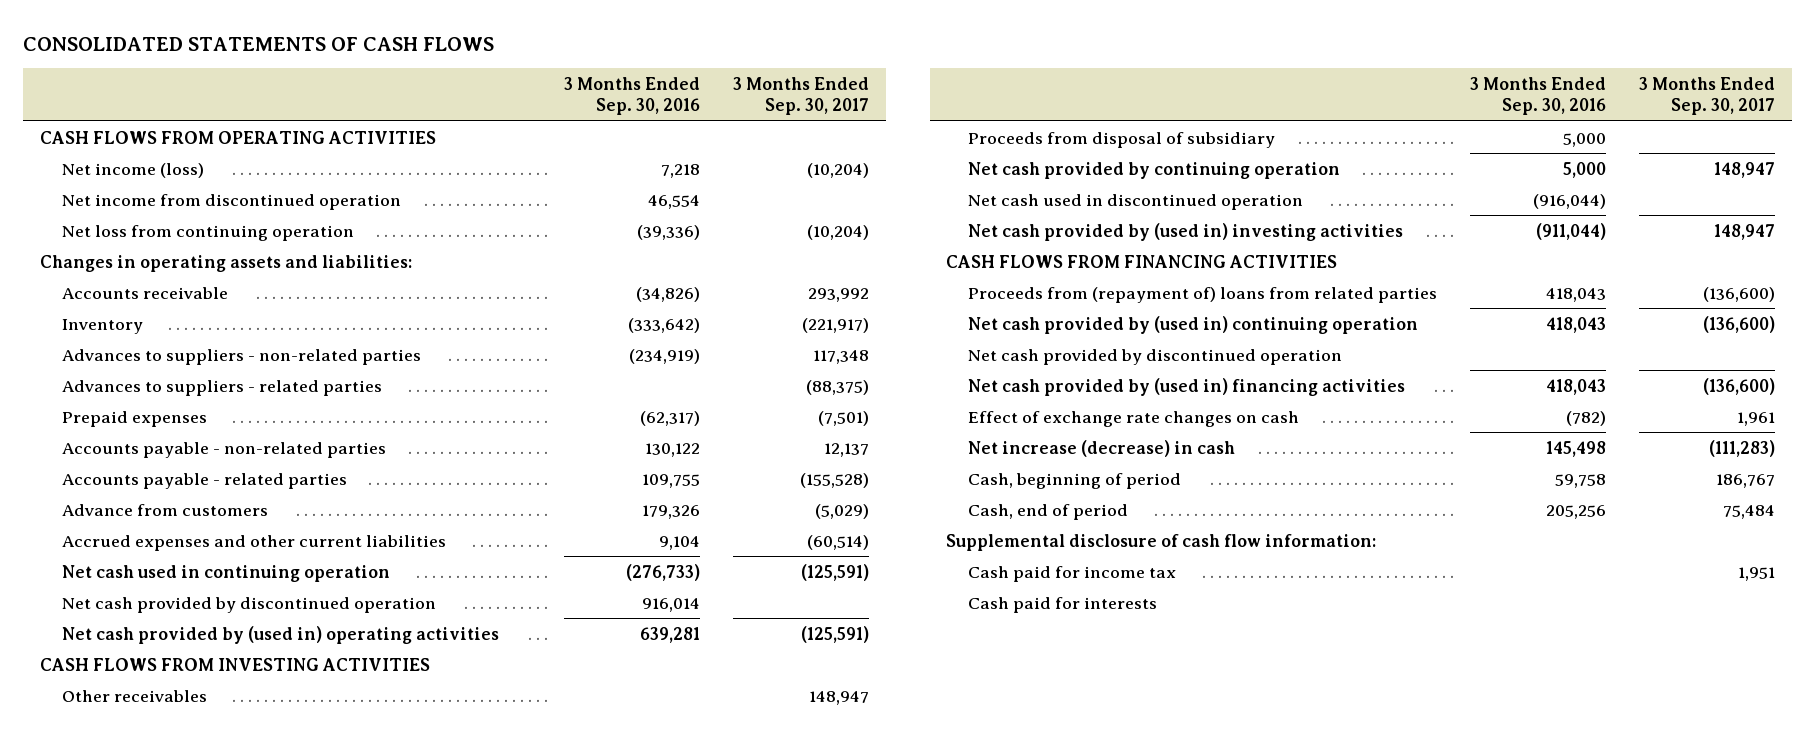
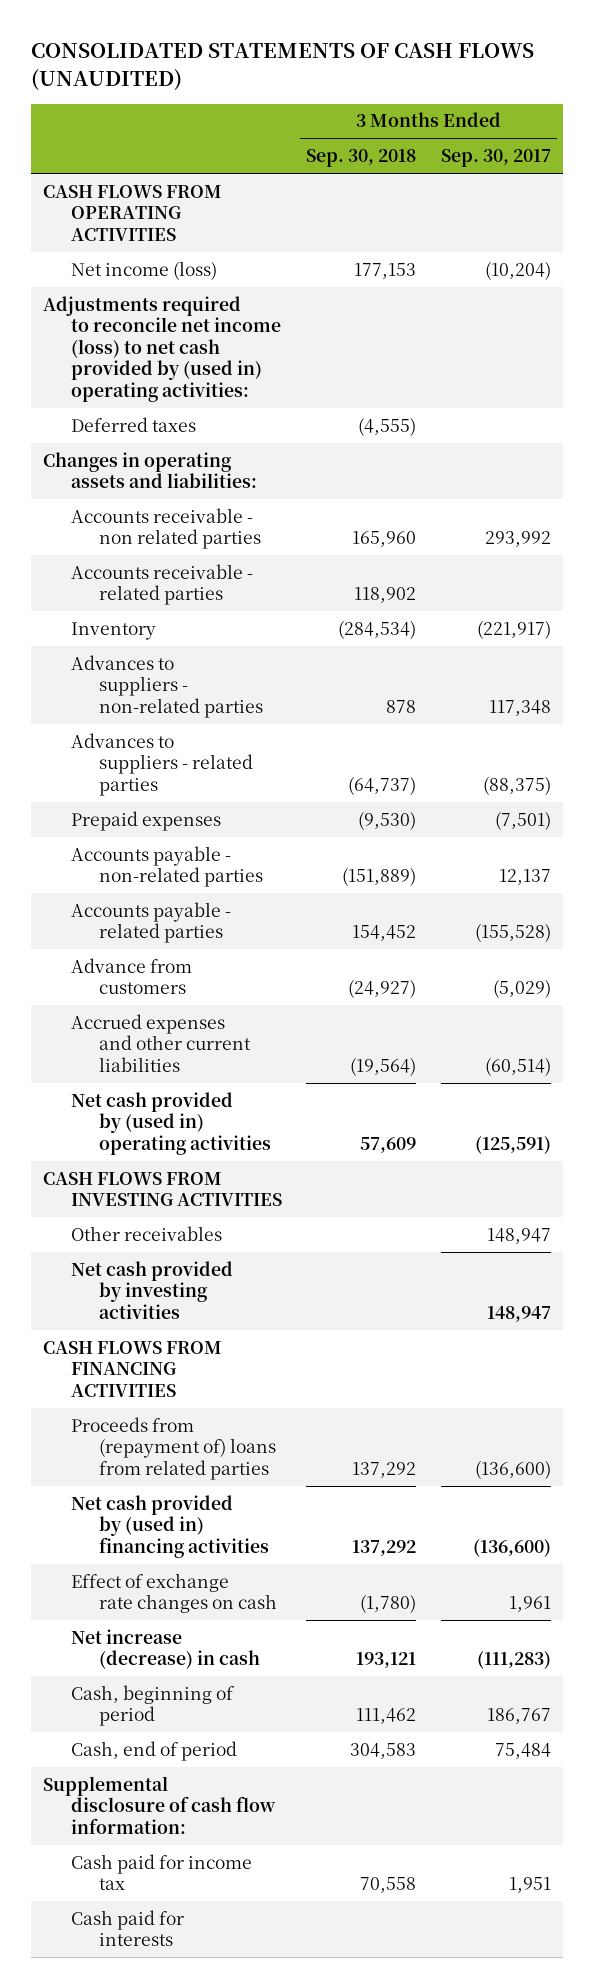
- CONSOLIDATED STATEMENTS OF CASH FLOWS
+ CONSOLIDATED STATEMENTS OF CASH FLOWS (UNAUDITED)
- | 3 Months Ended Sep. 30, 2016 | 3 Months Ended Sep. 30, 2017
+ | 3 Months Ended Sep. 30, 2018 | 3 Months Ended Sep. 30, 2017
- Net income from discontinued operation | 46,554 |
- Net loss from continuing operation | (39,336) | (10,204)
+ Adjustments required to reconcile net income (loss) to net cash provided by (used in) operating activities:
+ Deferred taxes | (4,555) |
- Accounts receivable | (34,826) | 293,992
+ Accounts receivable - non related parties | 165,960 | 293,992
+ Accounts receivable - related parties | 118,902 |
- Net cash used in continuing operation | (276,733) | (125,591)
- Net cash provided by discontinued operation | 916,014 |
- Proceeds from disposal of subsidiary | 5,000 |
- Net cash provided by continuing operation | 5,000 | 148,947
- Net cash used in discontinued operation | (916,044) |
- Net cash provided by (used in) investing activities | (911,044) | 148,947
+ Net cash provided by investing activities | | 148,947
- Net cash provided by (used in) continuing operation | 418,043 | (136,600)
- Net cash provided by discontinued operation

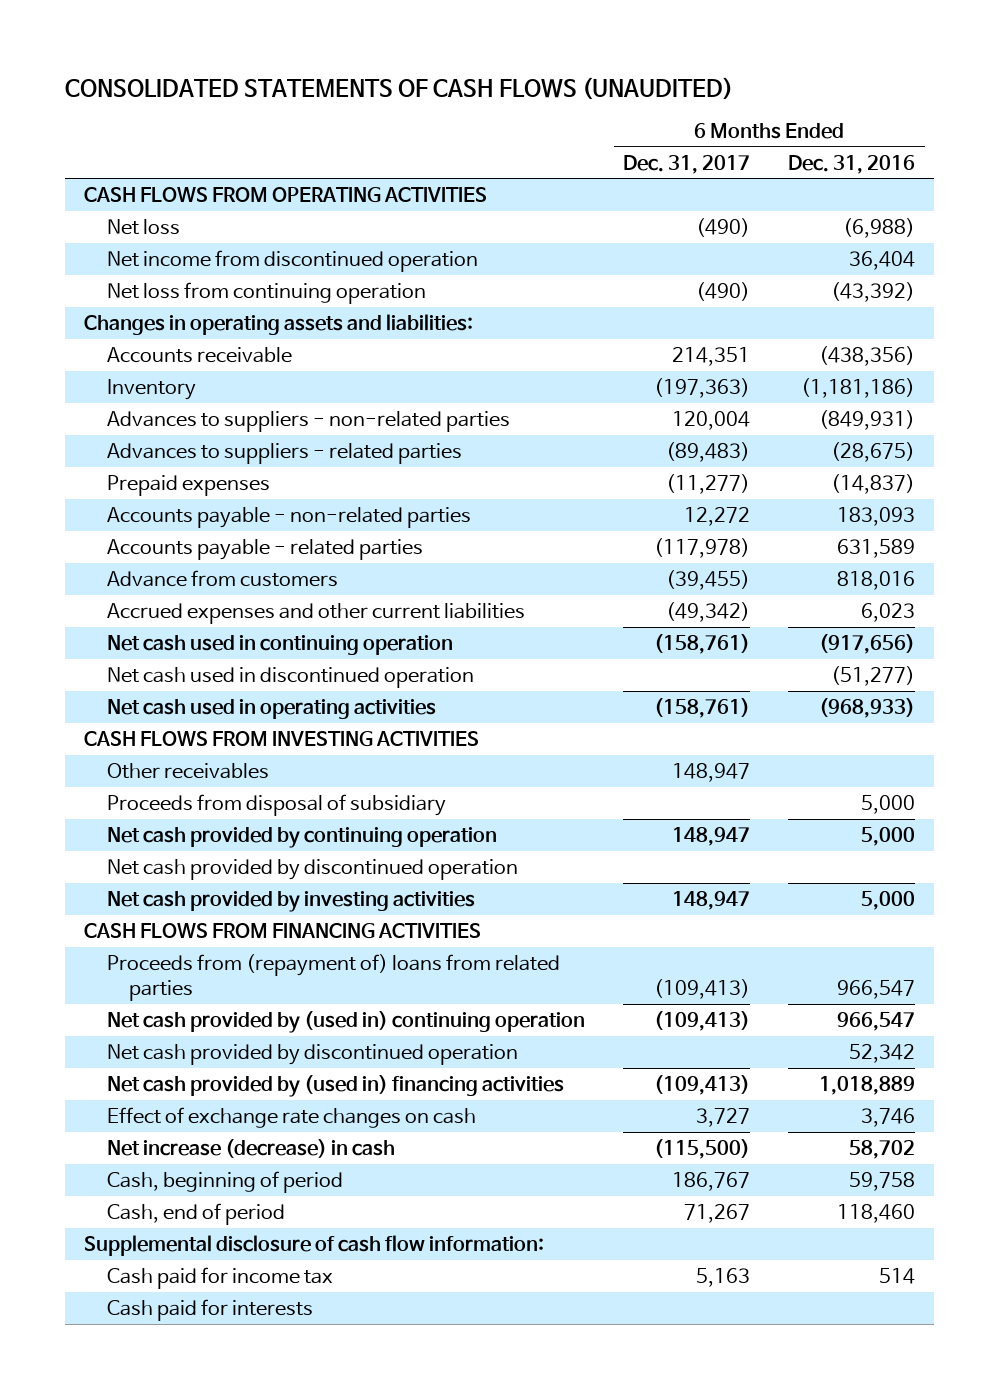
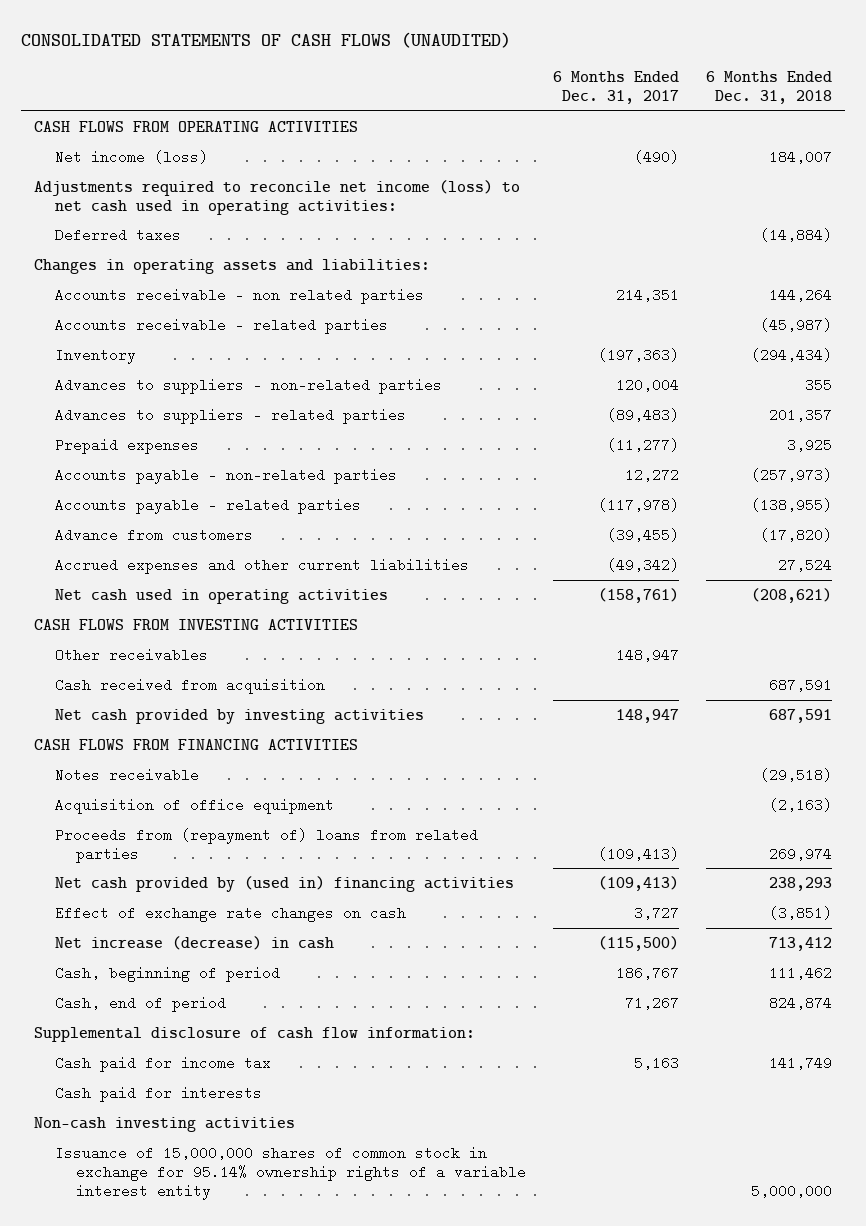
- | 6 Months Ended Dec. 31, 2017 | 6 Months Ended Dec. 31, 2016
+ | 6 Months Ended Dec. 31, 2017 | 6 Months Ended Dec. 31, 2018
- Net loss | (490) | (6,988)
- Net income from discontinued operation | | 36,404
- Net loss from continuing operation | (490) | (43,392)
+ Net income (loss) | (490) | 184,007
+ Adjustments required to reconcile net income (loss) to net cash used in operating activities:
+ Deferred taxes | | (14,884)
- Accounts receivable | 214,351 | (438,356)
+ Accounts receivable - non related parties | 214,351 | 144,264
+ Accounts receivable - related parties | | (45,987)
- Net cash used in continuing operation | (158,761) | (917,656)
- Net cash used in discontinued operation | | (51,277)
- Proceeds from disposal of subsidiary | | 5,000
- Net cash provided by continuing operation | 148,947 | 5,000
- Net cash provided by discontinued operation
+ Cash received from acquisition | | 687,591
+ Notes receivable | | (29,518)
+ Acquisition of office equipment | | (2,163)
- Net cash provided by (used in) continuing operation | (109,413) | 966,547
- Net cash provided by discontinued operation | | 52,342
+ Non-cash investing activities
+ Issuance of 15,000,000 shares of common stock in exchange for 95.14% ownership rights of a variable interest entity | | 5,000,000

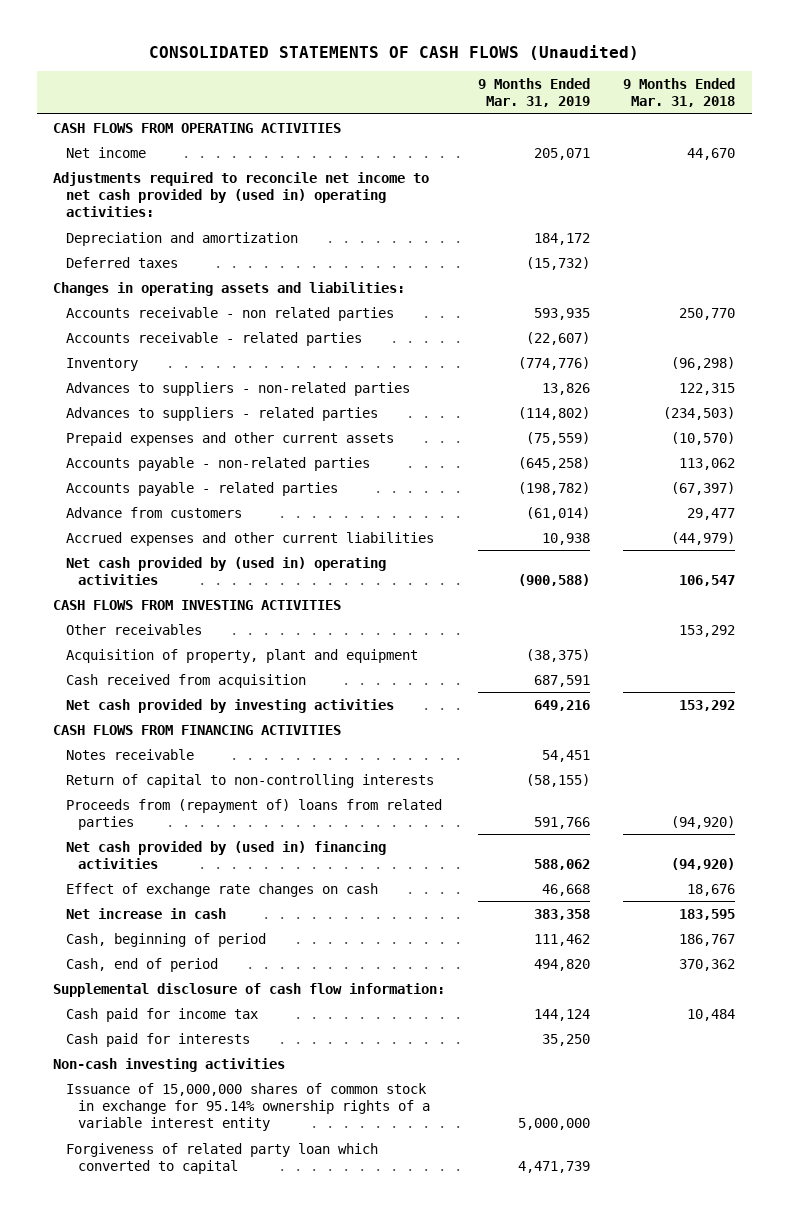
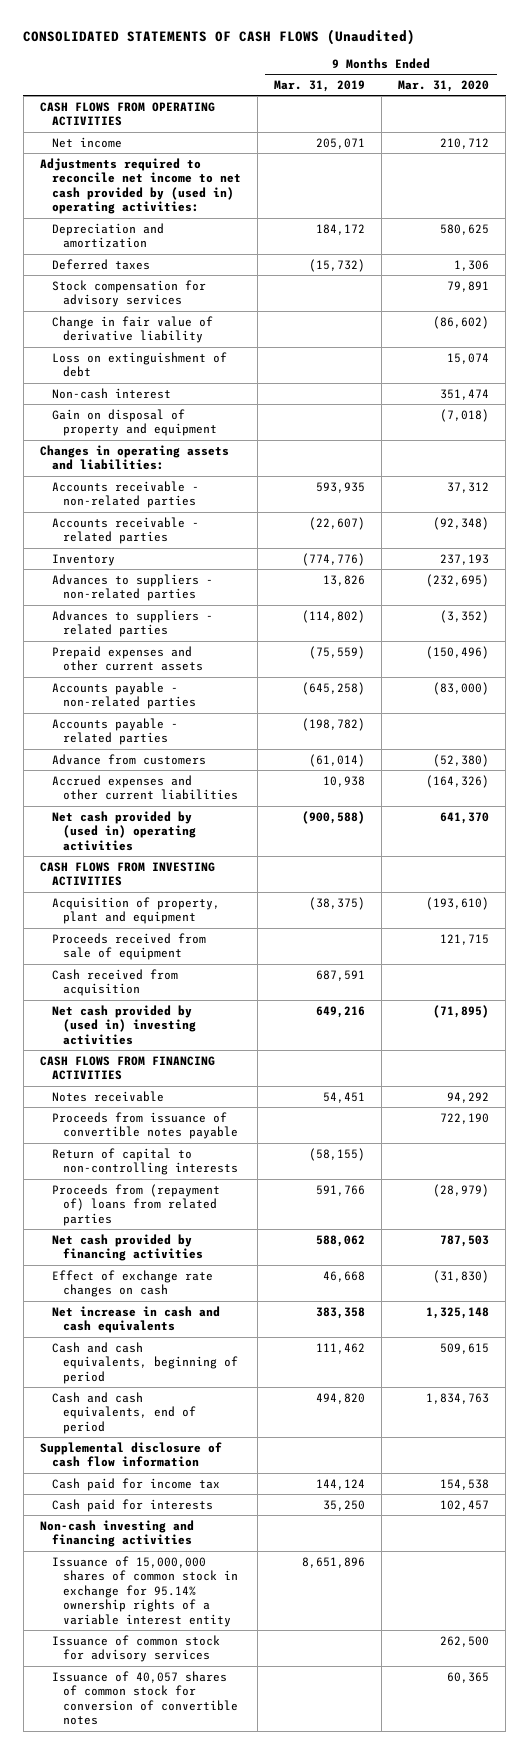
- | 9 Months Ended Mar. 31, 2019 | 9 Months Ended Mar. 31, 2018
+ | 9 Months Ended Mar. 31, 2019 | 9 Months Ended Mar. 31, 2020
+ Stock compensation for advisory services | | 79,891
+ Change in fair value of derivative liability | | (86,602)
+ Loss on extinguishment of debt | | 15,074
+ Non-cash interest | | 351,474
+ Gain on disposal of property and equipment | | (7,018)
- Accounts receivable - non related parties | 593,935 | 250,770
+ Accounts receivable - non-related parties | 593,935 | 37,312
- Other receivables | | 153,292
+ Proceeds received from sale of equipment | | 121,715
- Net cash provided by investing activities | 649,216 | 153,292
+ Net cash provided by (used in) investing activities | 649,216 | (71,895)
+ Proceeds from issuance of convertible notes payable | | 722,190
- Net cash provided by (used in) financing activities | 588,062 | (94,920)
+ Net cash provided by financing activities | 588,062 | 787,503
- Net increase in cash | 383,358 | 183,595
- Cash, beginning of period | 111,462 | 186,767
- Cash, end of period | 494,820 | 370,362
- Supplemental disclosure of cash flow information:
+ Net increase in cash and cash equivalents | 383,358 | 1,325,148
+ Cash and cash equivalents, beginning of period | 111,462 | 509,615
+ Cash and cash equivalents, end of period | 494,820 | 1,834,763
+ Supplemental disclosure of cash flow information
- Non-cash investing activities
- Issuance of 15,000,000 shares of common stock in exchange for 95.14% ownership rights of a variable interest entity | 5,000,000 |
- Forgiveness of related party loan which converted to capital | 4,471,739 |
+ Non-cash investing and financing activities
+ Issuance of 15,000,000 shares of common stock in exchange for 95.14% ownership rights of a variable interest entity | 8,651,896 |
+ Issuance of common stock for advisory services | | 262,500
+ Issuance of 40,057 shares of common stock for conversion of convertible notes | | 60,365

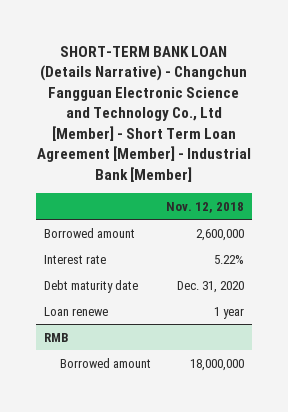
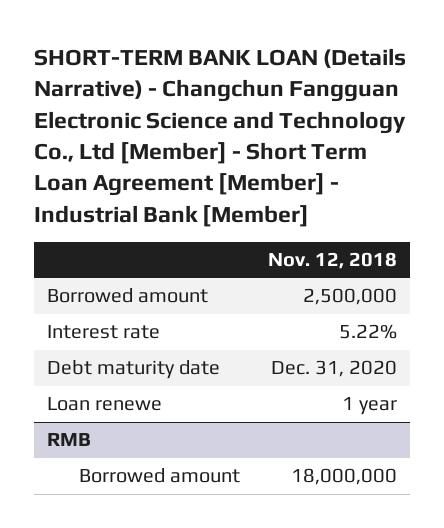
- Borrowed amount | 2,600,000
+ Borrowed amount | 2,500,000

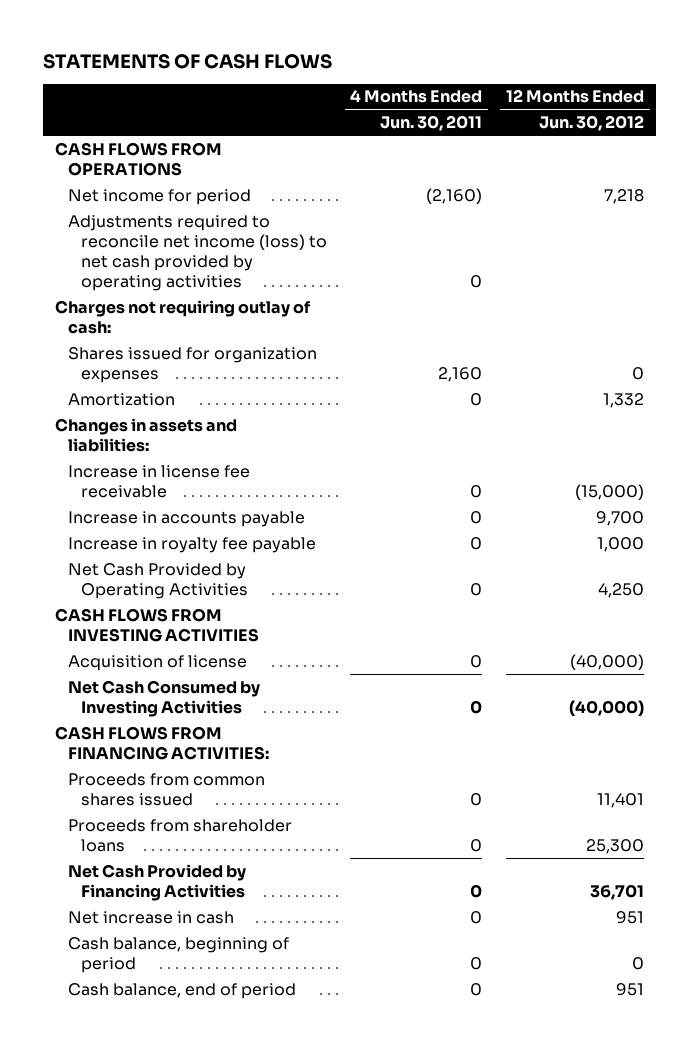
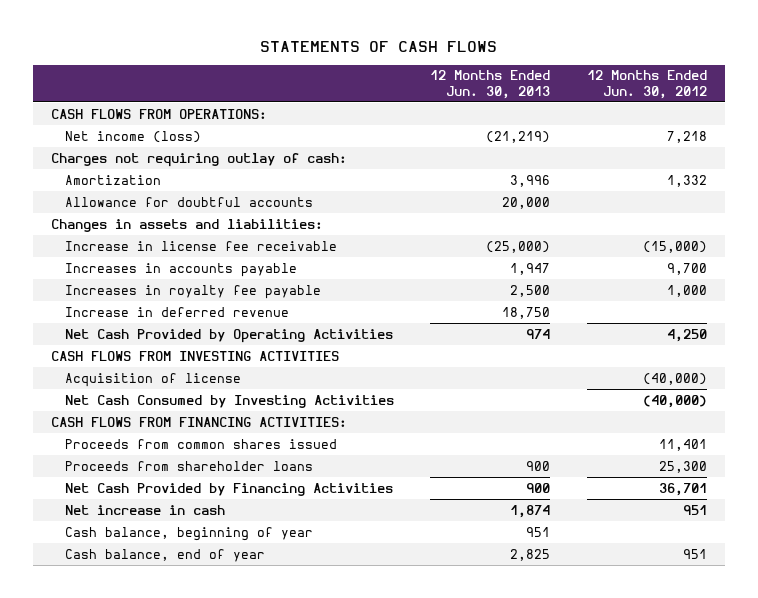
- | 4 Months Ended Jun. 30, 2011 | 12 Months Ended Jun. 30, 2012
+ | 12 Months Ended Jun. 30, 2013 | 12 Months Ended Jun. 30, 2012
- CASH FLOWS FROM OPERATIONS
- Net income for period | (2,160) | 7,218
- Adjustments required to reconcile net income (loss) to net cash provided by operating activities | 0 |
+ CASH FLOWS FROM OPERATIONS:
+ Net income (loss) | (21,219) | 7,218
- Shares issued for organization expenses | 2,160 | 0
+ Allowance for doubtful accounts | 20,000 |
- Increase in accounts payable | 0 | 9,700
- Increase in royalty fee payable | 0 | 1,000
+ Increases in accounts payable | 1,947 | 9,700
+ Increases in royalty fee payable | 2,500 | 1,000
+ Increase in deferred revenue | 18,750 |
- Cash balance, beginning of period | 0 | 0
- Cash balance, end of period | 0 | 951
+ Cash balance, beginning of year | 951 |
+ Cash balance, end of year | 2,825 | 951

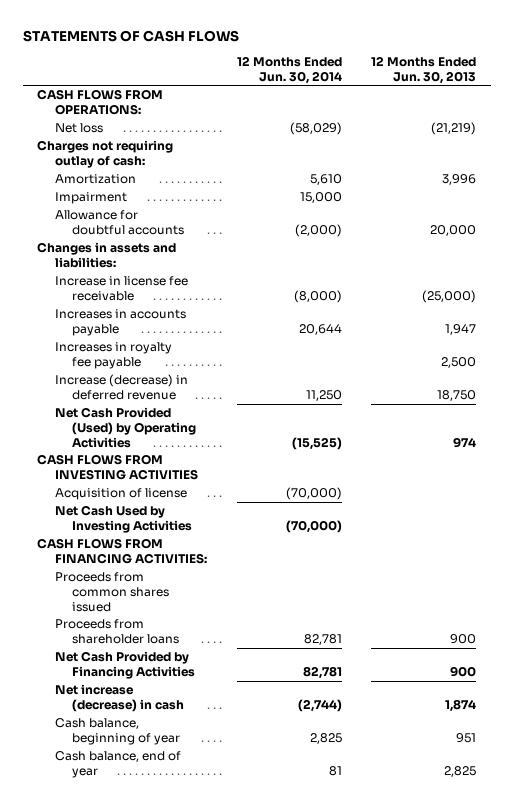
- | 12 Months Ended Jun. 30, 2013 | 12 Months Ended Jun. 30, 2012
+ | 12 Months Ended Jun. 30, 2014 | 12 Months Ended Jun. 30, 2013
- Net income (loss) | (21,219) | 7,218
+ Net loss | (58,029) | (21,219)
+ Impairment | 15,000 |
- Increase in deferred revenue | 18,750 |
- Net Cash Provided by Operating Activities | 974 | 4,250
+ Increase (decrease) in deferred revenue | 11,250 | 18,750
+ Net Cash Provided (Used) by Operating Activities | (15,525) | 974
- Net Cash Consumed by Investing Activities | | (40,000)
+ Net Cash Used by Investing Activities | (70,000) |
- Net increase in cash | 1,874 | 951
+ Net increase (decrease) in cash | (2,744) | 1,874

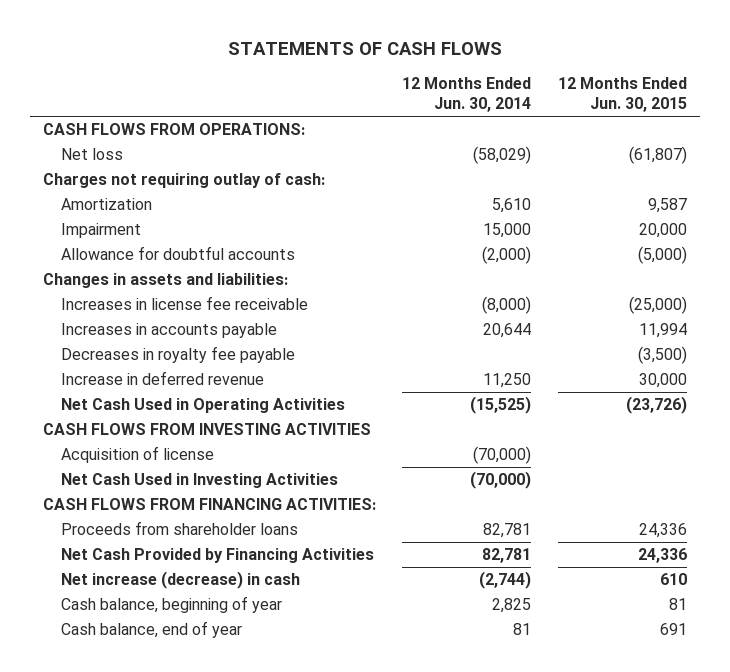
- | 12 Months Ended Jun. 30, 2014 | 12 Months Ended Jun. 30, 2013
+ | 12 Months Ended Jun. 30, 2014 | 12 Months Ended Jun. 30, 2015
- Increase in license fee receivable | (8,000) | (25,000)
+ Increases in license fee receivable | (8,000) | (25,000)
- Increases in royalty fee payable | | 2,500
- Increase (decrease) in deferred revenue | 11,250 | 18,750
- Net Cash Provided (Used) by Operating Activities | (15,525) | 974
+ Decreases in royalty fee payable | | (3,500)
+ Increase in deferred revenue | 11,250 | 30,000
+ Net Cash Used in Operating Activities | (15,525) | (23,726)
- Net Cash Used by Investing Activities | (70,000) |
+ Net Cash Used in Investing Activities | (70,000) |
- Proceeds from common shares issued

